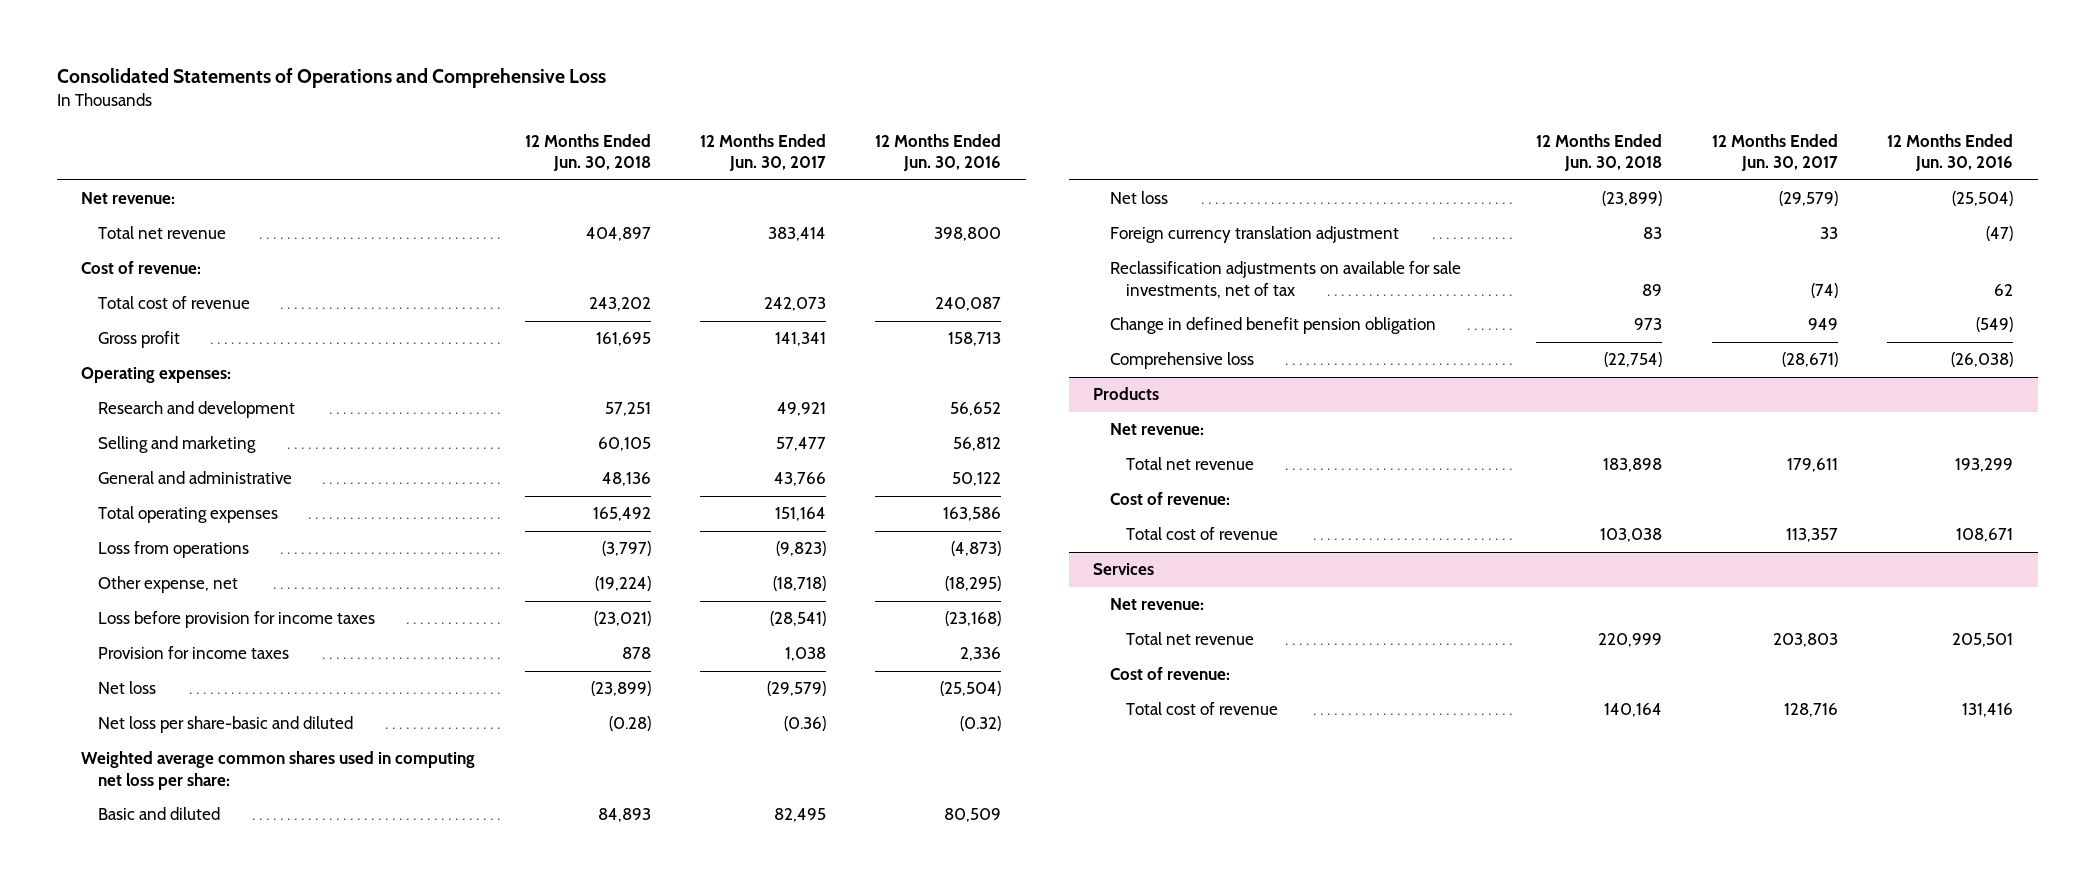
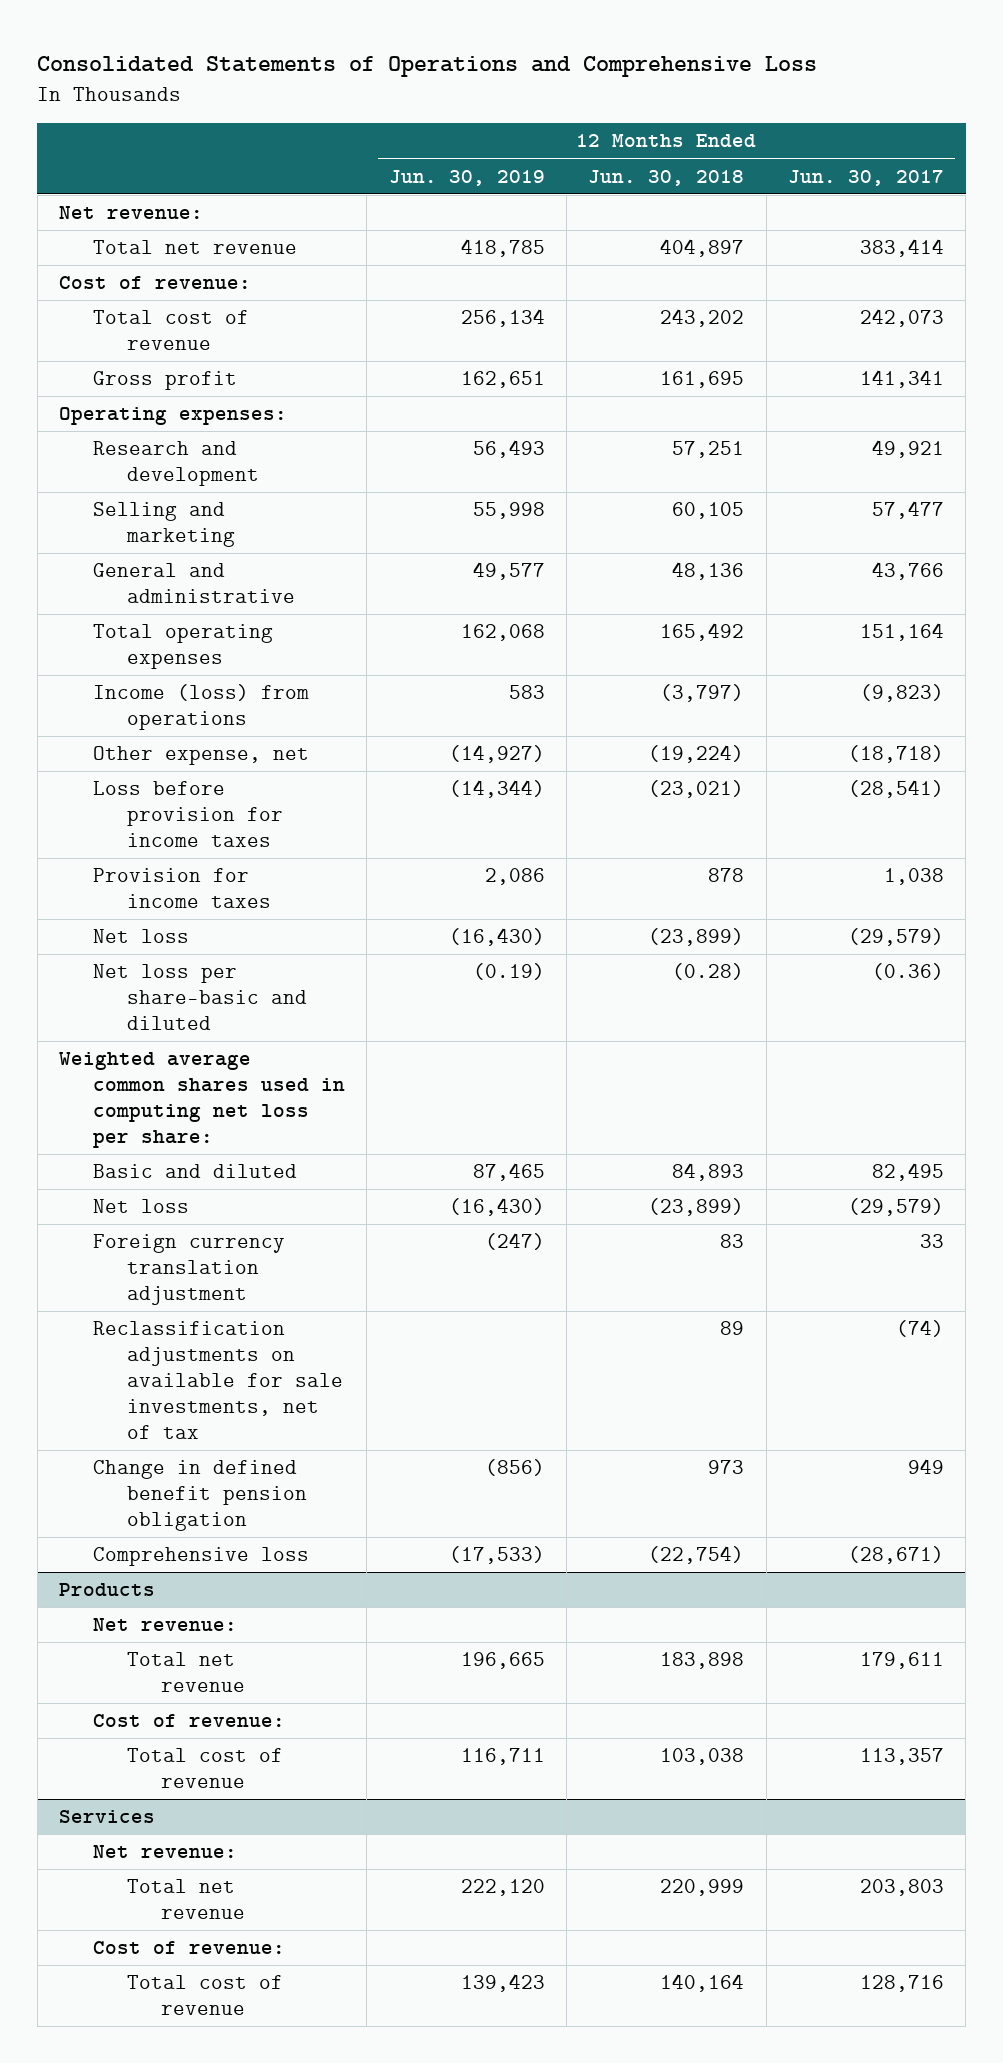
- | 12 Months Ended Jun. 30, 2018 | 12 Months Ended Jun. 30, 2017 | 12 Months Ended Jun. 30, 2016
+ | 12 Months Ended Jun. 30, 2019 | 12 Months Ended Jun. 30, 2018 | 12 Months Ended Jun. 30, 2017
- Loss from operations | (3,797) | (9,823) | (4,873)
+ Income (loss) from operations | 583 | (3,797) | (9,823)

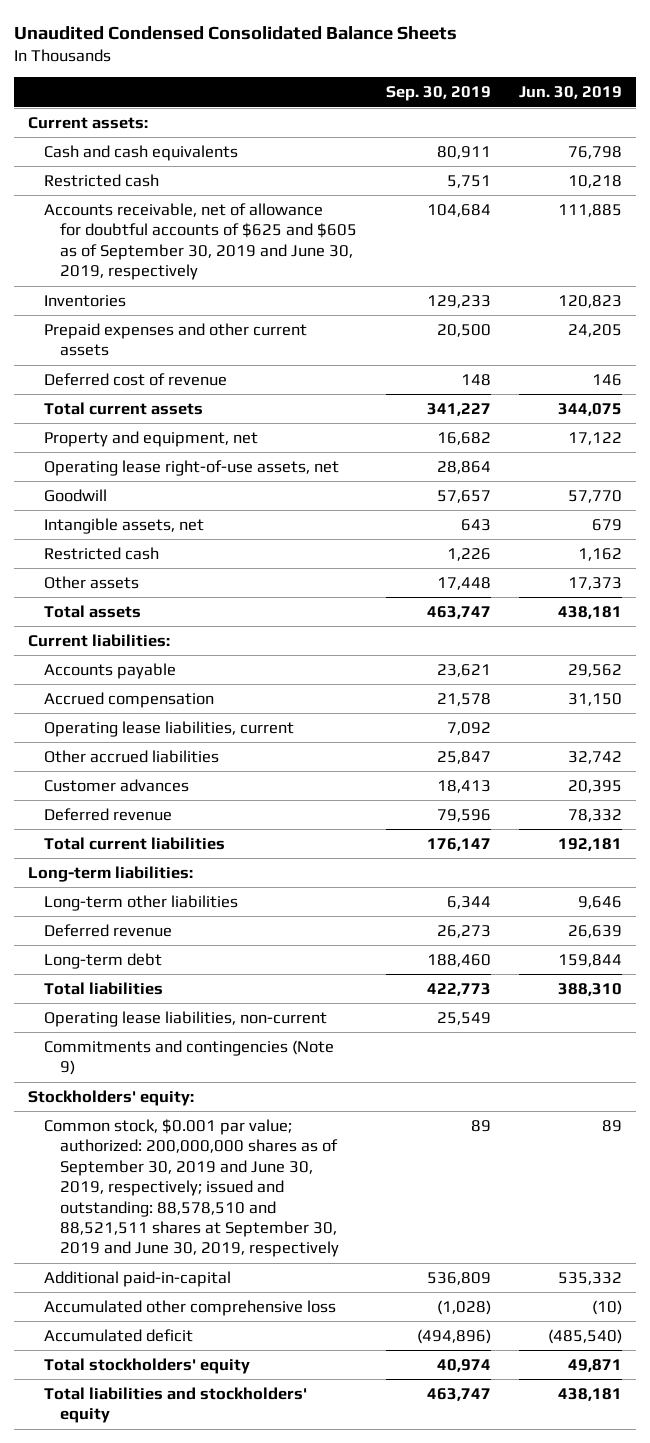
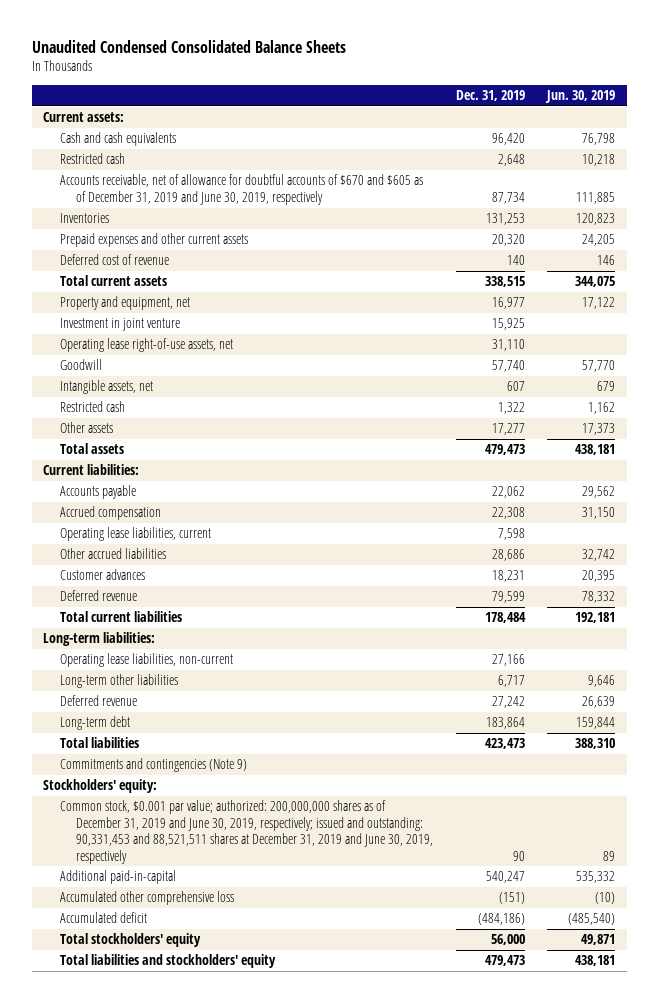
- | Sep. 30, 2019 | Jun. 30, 2019
+ | Dec. 31, 2019 | Jun. 30, 2019
- Accounts receivable, net of allowance for doubtful accounts of $625 and $605 as of September 30, 2019 and June 30, 2019, respectively | 104,684 | 111,885
+ Accounts receivable, net of allowance for doubtful accounts of $670 and $605 as of December 31, 2019 and June 30, 2019, respectively | 87,734 | 111,885
+ Investment in joint venture | 15,925 |
moved up: Operating lease liabilities, non-current | 27,166 |
- Common stock, $0.001 par value; authorized: 200,000,000 shares as of September 30, 2019 and June 30, 2019, respectively; issued and outstanding: 88,578,510 and 88,521,511 shares at September 30, 2019 and June 30, 2019, respectively | 89 | 89
+ Common stock, $0.001 par value; authorized: 200,000,000 shares as of December 31, 2019 and June 30, 2019, respectively; issued and outstanding: 90,331,453 and 88,521,511 shares at December 31, 2019 and June 30, 2019, respectively | 90 | 89

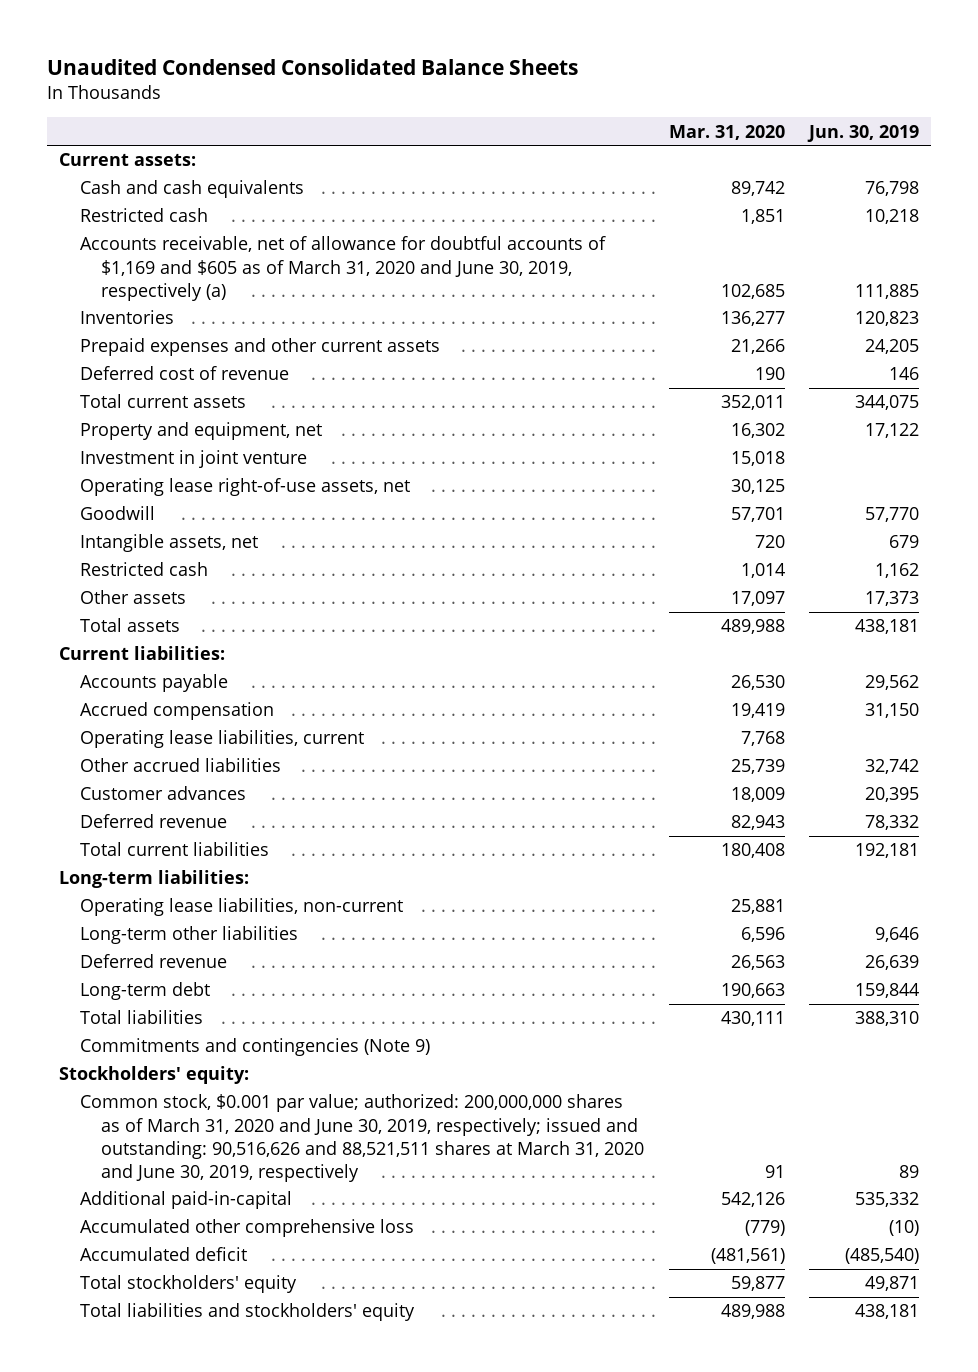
- | Dec. 31, 2019 | Jun. 30, 2019
+ | Mar. 31, 2020 | Jun. 30, 2019
- Accounts receivable, net of allowance for doubtful accounts of $670 and $605 as of December 31, 2019 and June 30, 2019, respectively | 87,734 | 111,885
+ Accounts receivable, net of allowance for doubtful accounts of $1,169 and $605 as of March 31, 2020 and June 30, 2019, respectively (a) | 102,685 | 111,885
- Common stock, $0.001 par value; authorized: 200,000,000 shares as of December 31, 2019 and June 30, 2019, respectively; issued and outstanding: 90,331,453 and 88,521,511 shares at December 31, 2019 and June 30, 2019, respectively | 90 | 89
+ Common stock, $0.001 par value; authorized: 200,000,000 shares as of March 31, 2020 and June 30, 2019, respectively; issued and outstanding: 90,516,626 and 88,521,511 shares at March 31, 2020 and June 30, 2019, respectively | 91 | 89

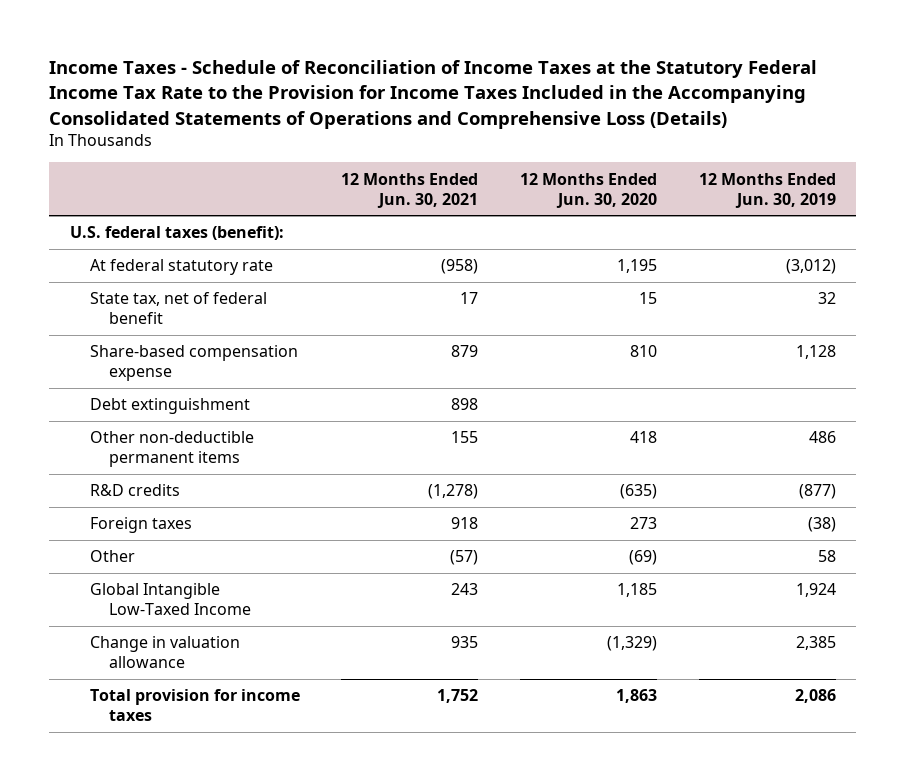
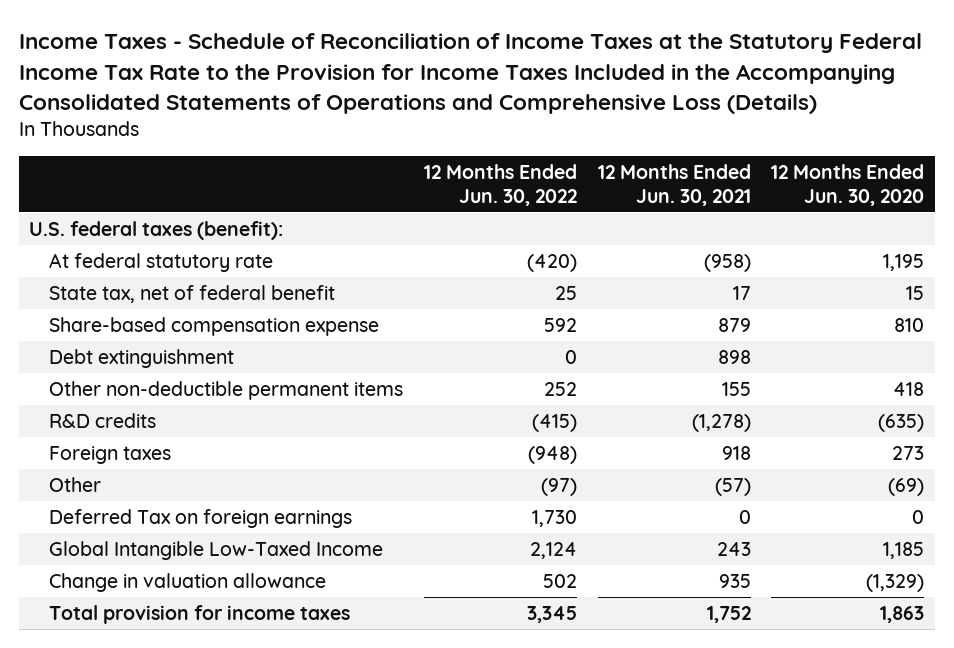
- | 12 Months Ended Jun. 30, 2021 | 12 Months Ended Jun. 30, 2020 | 12 Months Ended Jun. 30, 2019
+ | 12 Months Ended Jun. 30, 2022 | 12 Months Ended Jun. 30, 2021 | 12 Months Ended Jun. 30, 2020
+ Deferred Tax on foreign earnings | 1,730 | 0 | 0

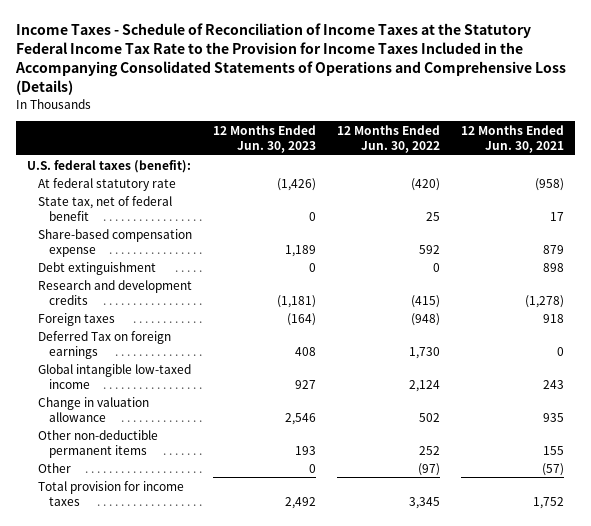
- | 12 Months Ended Jun. 30, 2022 | 12 Months Ended Jun. 30, 2021 | 12 Months Ended Jun. 30, 2020
+ | 12 Months Ended Jun. 30, 2023 | 12 Months Ended Jun. 30, 2022 | 12 Months Ended Jun. 30, 2021
- R&D credits | (415) | (1,278) | (635)
+ Research and development credits | (1,181) | (415) | (1,278)
- Global Intangible Low-Taxed Income | 2,124 | 243 | 1,185
+ Global intangible low-taxed income | 927 | 2,124 | 243
moved down: Other non-deductible permanent items | 193 | 252 | 155
moved down: Other | 0 | (97) | (57)

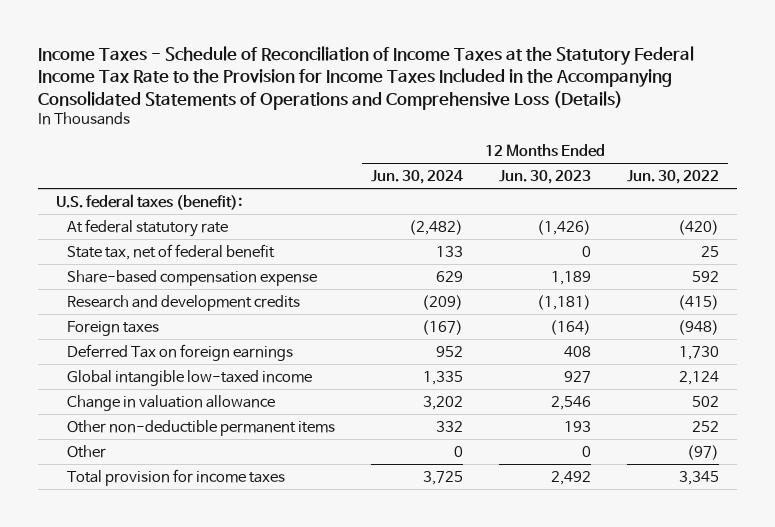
- | 12 Months Ended Jun. 30, 2023 | 12 Months Ended Jun. 30, 2022 | 12 Months Ended Jun. 30, 2021
+ | 12 Months Ended Jun. 30, 2024 | 12 Months Ended Jun. 30, 2023 | 12 Months Ended Jun. 30, 2022
- Debt extinguishment | 0 | 0 | 898

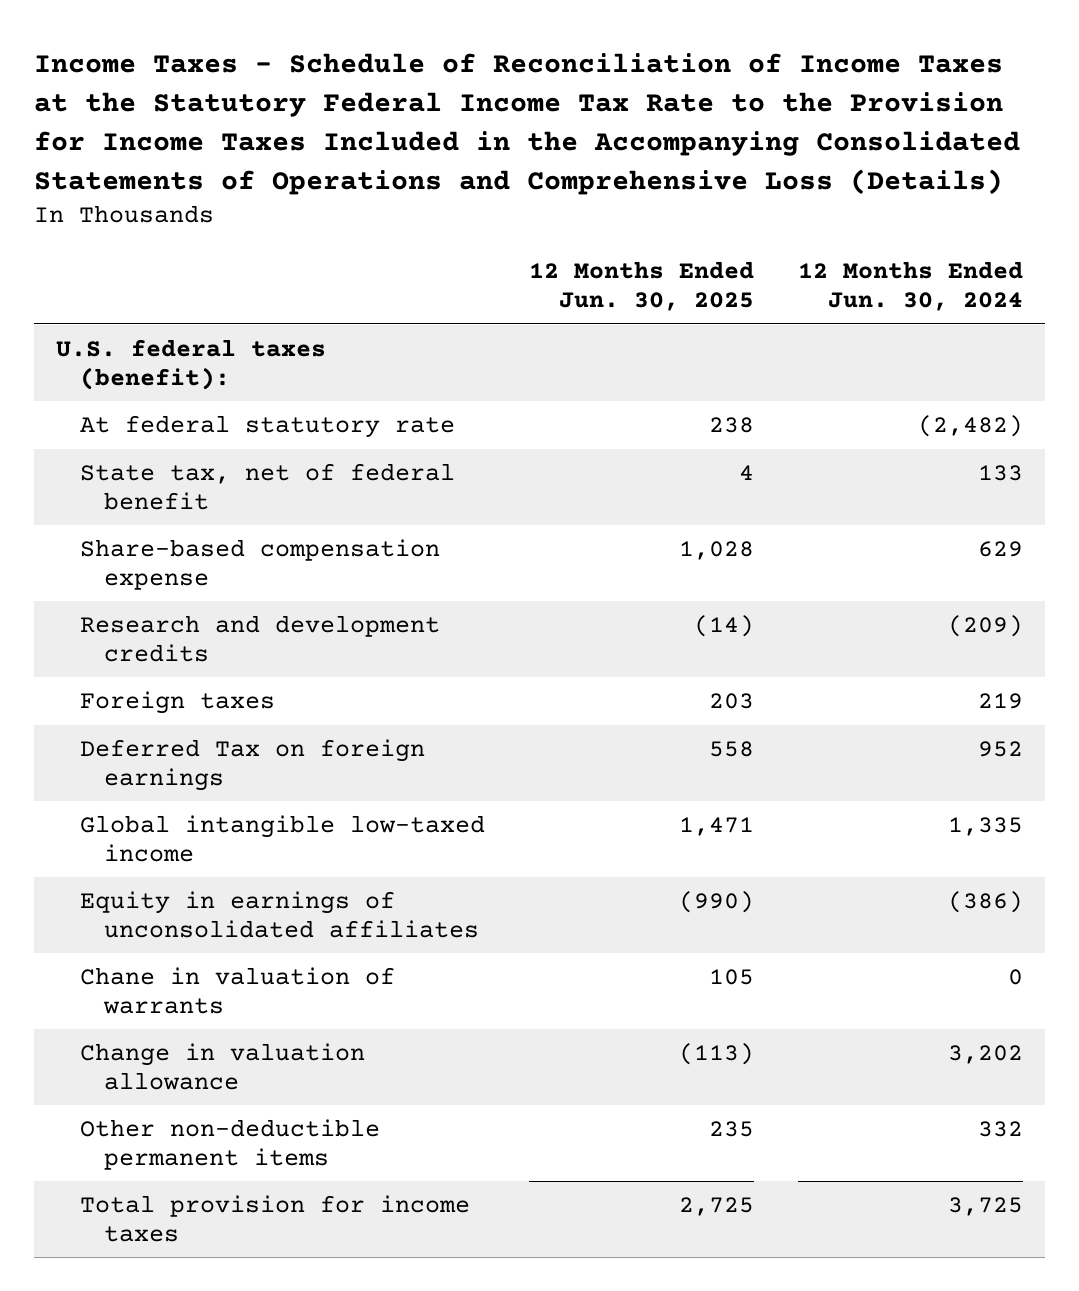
- | 12 Months Ended Jun. 30, 2024 | 12 Months Ended Jun. 30, 2023 | 12 Months Ended Jun. 30, 2022
+ | 12 Months Ended Jun. 30, 2025 | 12 Months Ended Jun. 30, 2024
- Foreign taxes | (167) | (164) | (948)
+ Foreign taxes | 203 | 219
+ Equity in earnings of unconsolidated affiliates | (990) | (386)
+ Chane in valuation of warrants | 105 | 0
- Other | 0 | 0 | (97)

